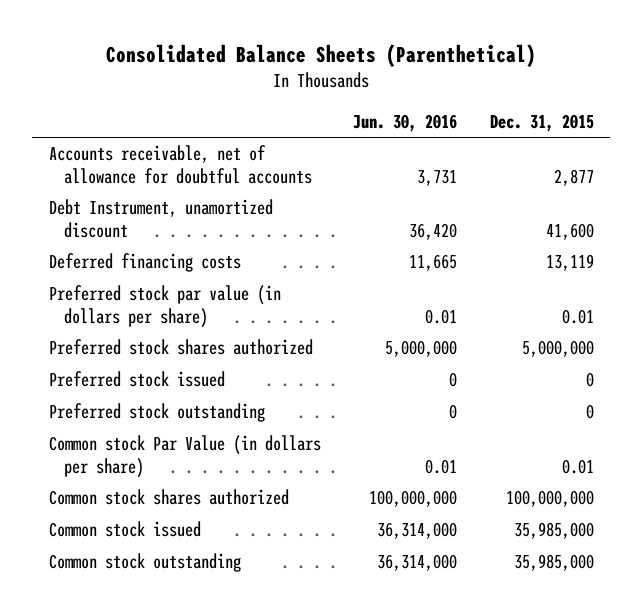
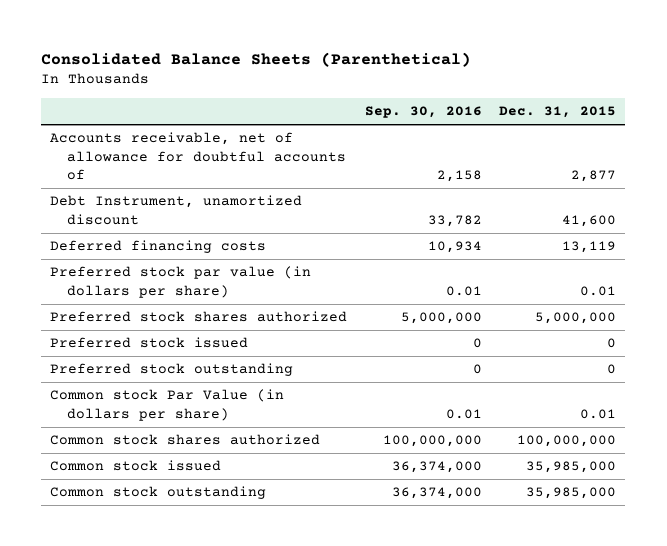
- | Jun. 30, 2016 | Dec. 31, 2015
+ | Sep. 30, 2016 | Dec. 31, 2015
- Accounts receivable, net of allowance for doubtful accounts | 3,731 | 2,877
+ Accounts receivable, net of allowance for doubtful accounts of | 2,158 | 2,877

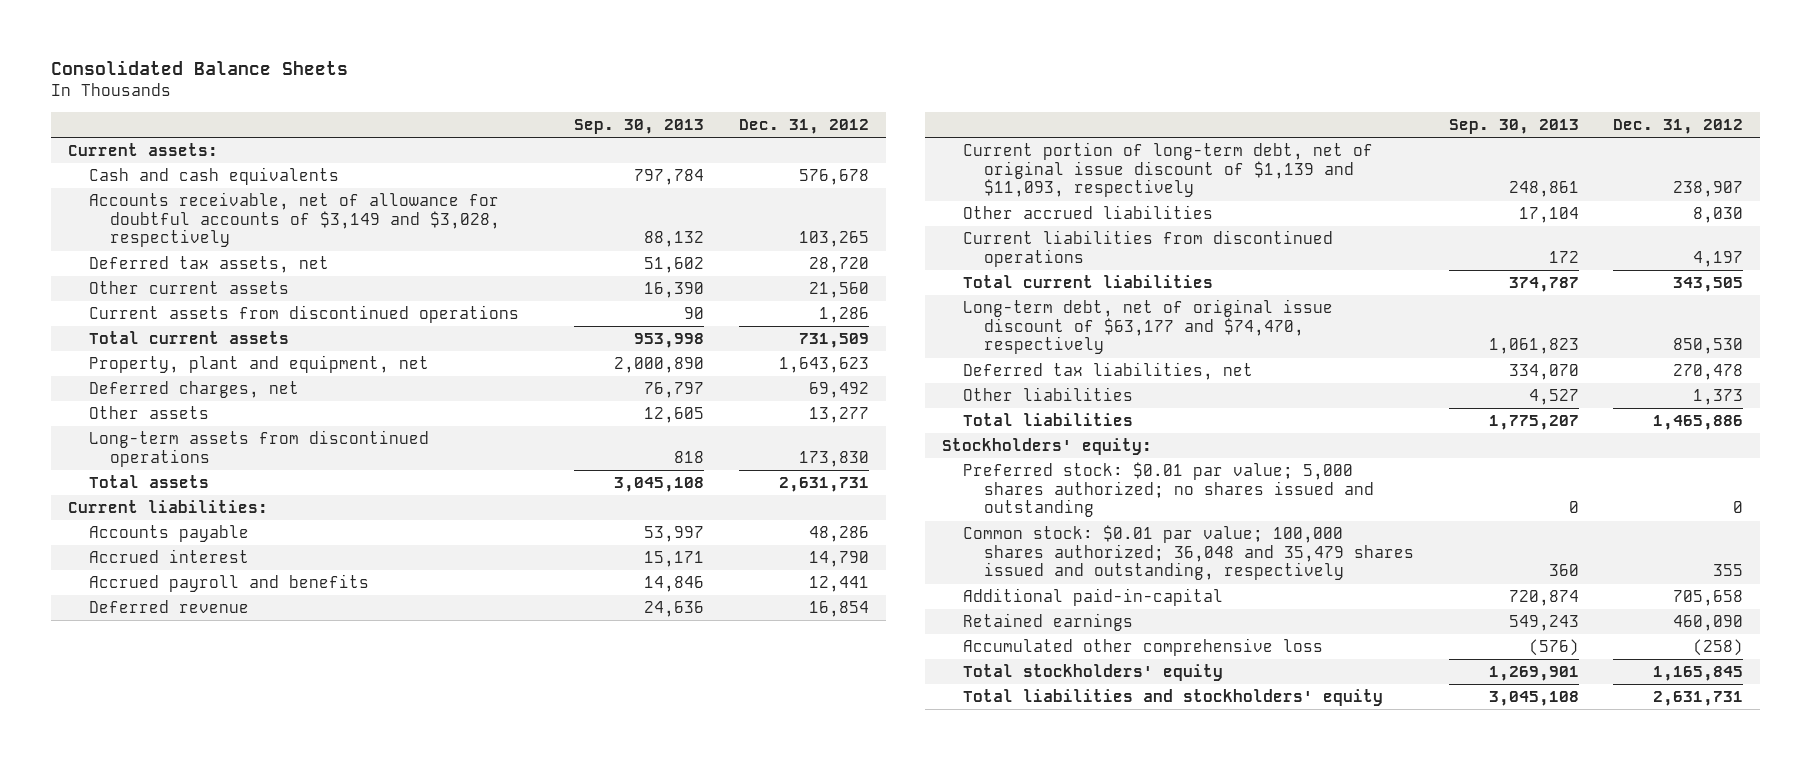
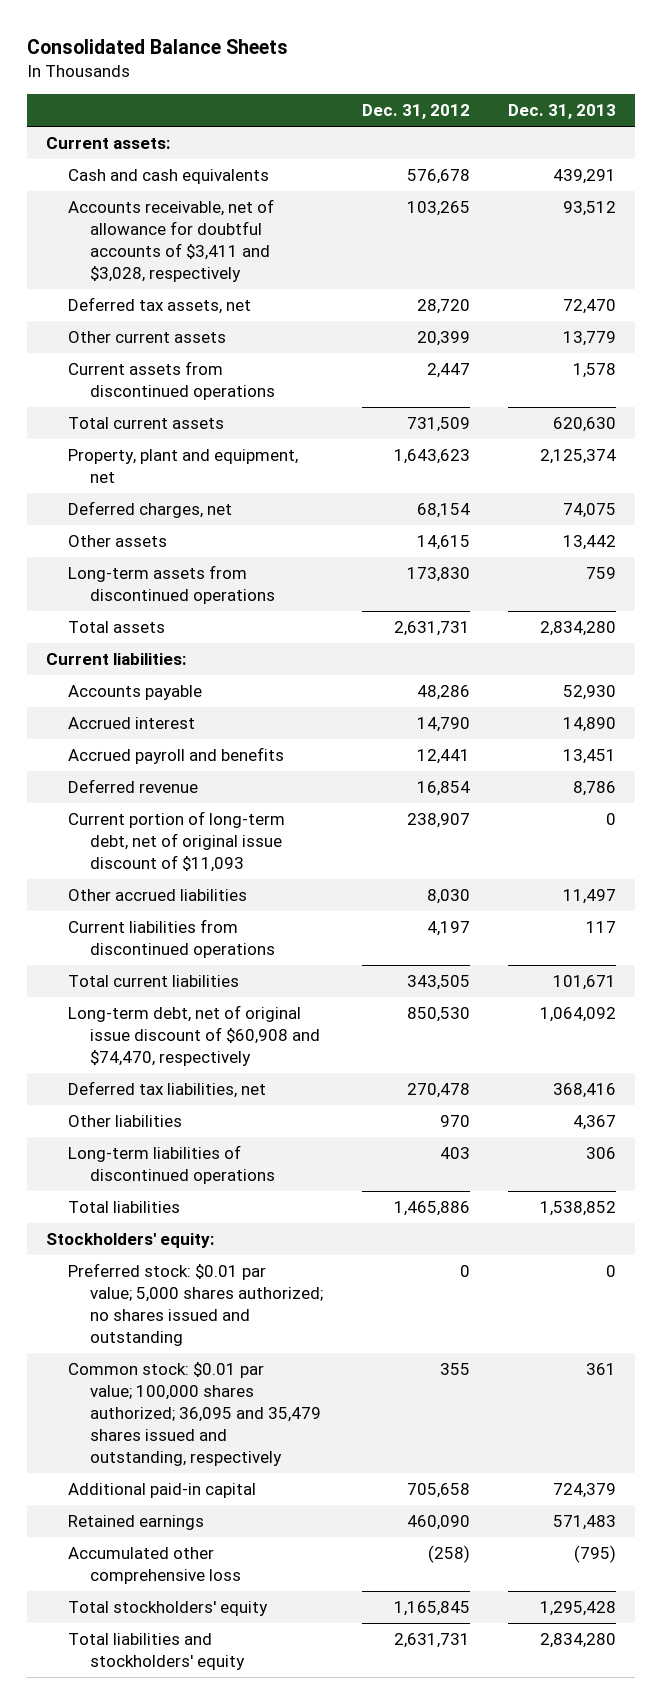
- | Sep. 30, 2013 | Dec. 31, 2012
+ | Dec. 31, 2012 | Dec. 31, 2013
- Accounts receivable, net of allowance for doubtful accounts of $3,149 and $3,028, respectively | 88,132 | 103,265
+ Accounts receivable, net of allowance for doubtful accounts of $3,411 and $3,028, respectively | 103,265 | 93,512
- Other current assets | 16,390 | 21,560
- Current assets from discontinued operations | 90 | 1,286
+ Other current assets | 20,399 | 13,779
+ Current assets from discontinued operations | 2,447 | 1,578
- Deferred charges, net | 76,797 | 69,492
- Other assets | 12,605 | 13,277
+ Deferred charges, net | 68,154 | 74,075
+ Other assets | 14,615 | 13,442
- Current portion of long-term debt, net of original issue discount of $1,139 and $11,093, respectively | 248,861 | 238,907
+ Current portion of long-term debt, net of original issue discount of $11,093 | 238,907 | 0
- Long-term debt, net of original issue discount of $63,177 and $74,470, respectively | 1,061,823 | 850,530
+ Long-term debt, net of original issue discount of $60,908 and $74,470, respectively | 850,530 | 1,064,092
- Other liabilities | 4,527 | 1,373
+ Other liabilities | 970 | 4,367
+ Long-term liabilities of discontinued operations | 403 | 306
- Common stock: $0.01 par value; 100,000 shares authorized; 36,048 and 35,479 shares issued and outstanding, respectively | 360 | 355
- Additional paid-in-capital | 720,874 | 705,658
+ Common stock: $0.01 par value; 100,000 shares authorized; 36,095 and 35,479 shares issued and outstanding, respectively | 355 | 361
+ Additional paid-in capital | 705,658 | 724,379

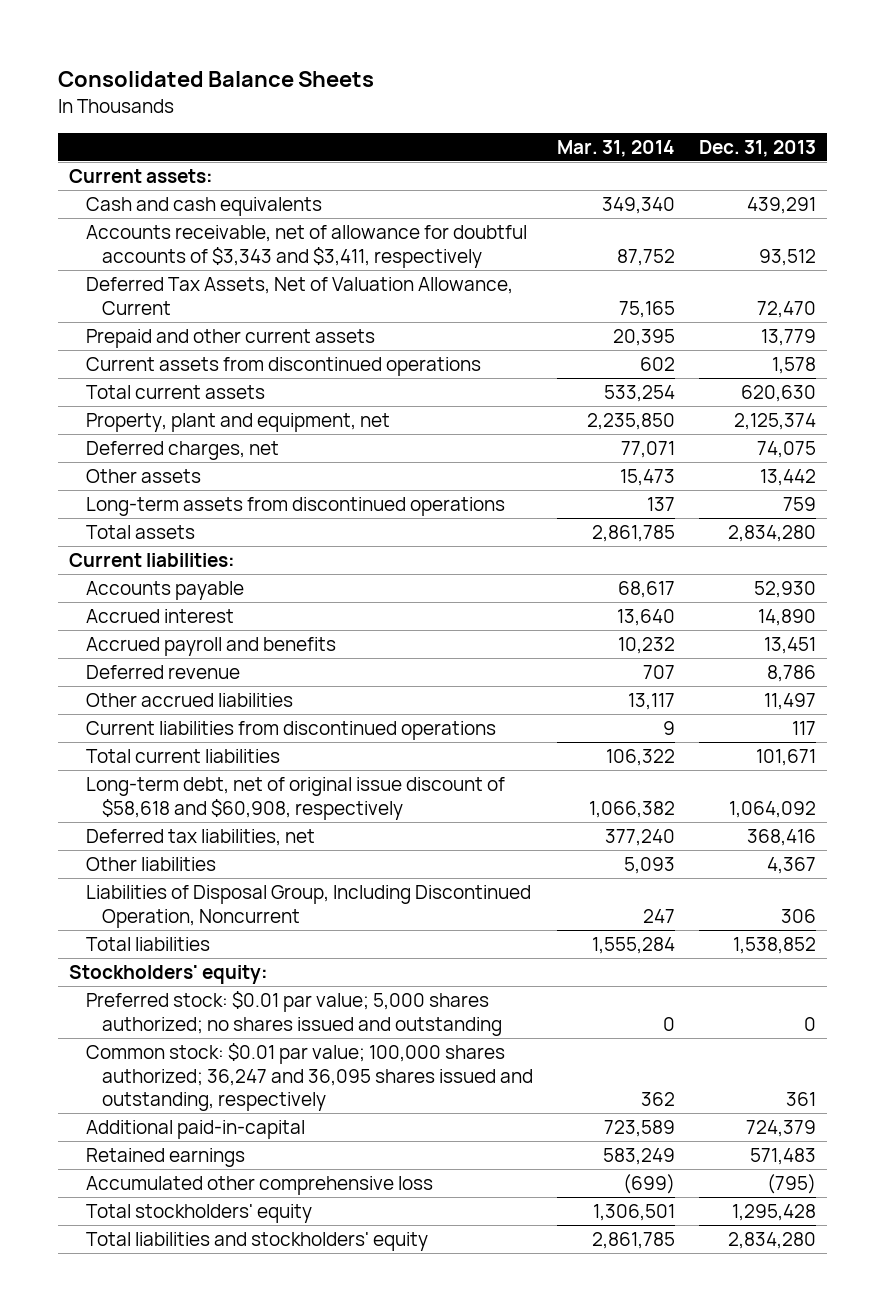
- | Dec. 31, 2012 | Dec. 31, 2013
+ | Mar. 31, 2014 | Dec. 31, 2013
- Accounts receivable, net of allowance for doubtful accounts of $3,411 and $3,028, respectively | 103,265 | 93,512
- Deferred tax assets, net | 28,720 | 72,470
- Other current assets | 20,399 | 13,779
+ Accounts receivable, net of allowance for doubtful accounts of $3,343 and $3,411, respectively | 87,752 | 93,512
+ Deferred Tax Assets, Net of Valuation Allowance, Current | 75,165 | 72,470
+ Prepaid and other current assets | 20,395 | 13,779
- Current portion of long-term debt, net of original issue discount of $11,093 | 238,907 | 0
- Long-term debt, net of original issue discount of $60,908 and $74,470, respectively | 850,530 | 1,064,092
+ Long-term debt, net of original issue discount of $58,618 and $60,908, respectively | 1,066,382 | 1,064,092
- Long-term liabilities of discontinued operations | 403 | 306
+ Liabilities of Disposal Group, Including Discontinued Operation, Noncurrent | 247 | 306
- Common stock: $0.01 par value; 100,000 shares authorized; 36,095 and 35,479 shares issued and outstanding, respectively | 355 | 361
- Additional paid-in capital | 705,658 | 724,379
+ Common stock: $0.01 par value; 100,000 shares authorized; 36,247 and 36,095 shares issued and outstanding, respectively | 362 | 361
+ Additional paid-in-capital | 723,589 | 724,379

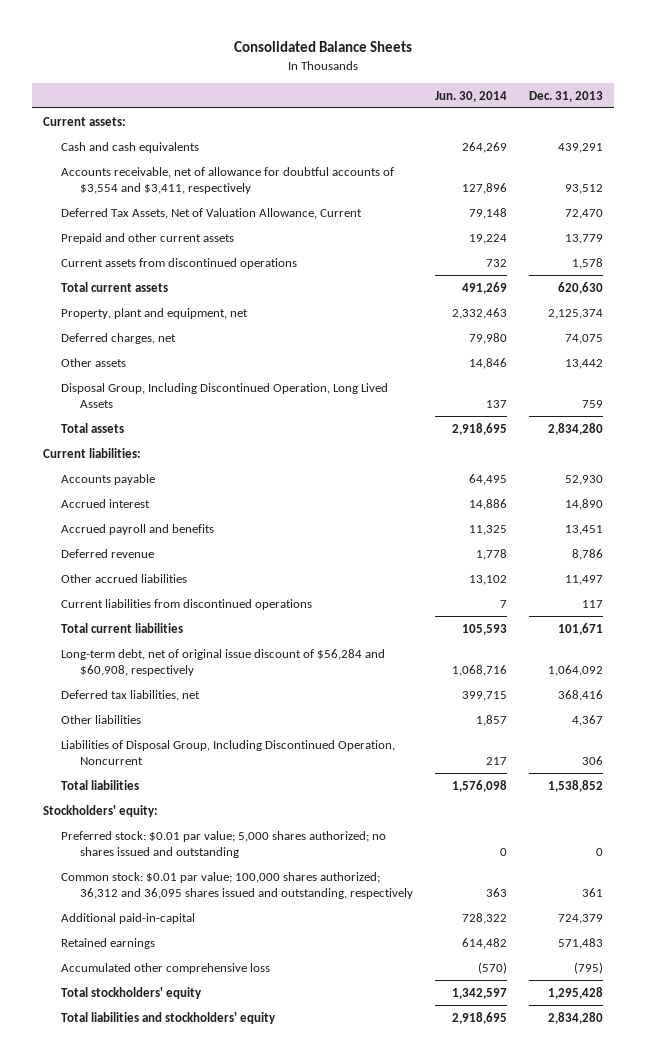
- | Mar. 31, 2014 | Dec. 31, 2013
+ | Jun. 30, 2014 | Dec. 31, 2013
- Accounts receivable, net of allowance for doubtful accounts of $3,343 and $3,411, respectively | 87,752 | 93,512
+ Accounts receivable, net of allowance for doubtful accounts of $3,554 and $3,411, respectively | 127,896 | 93,512
- Long-term assets from discontinued operations | 137 | 759
+ Disposal Group, Including Discontinued Operation, Long Lived Assets | 137 | 759
- Long-term debt, net of original issue discount of $58,618 and $60,908, respectively | 1,066,382 | 1,064,092
+ Long-term debt, net of original issue discount of $56,284 and $60,908, respectively | 1,068,716 | 1,064,092
- Common stock: $0.01 par value; 100,000 shares authorized; 36,247 and 36,095 shares issued and outstanding, respectively | 362 | 361
+ Common stock: $0.01 par value; 100,000 shares authorized; 36,312 and 36,095 shares issued and outstanding, respectively | 363 | 361

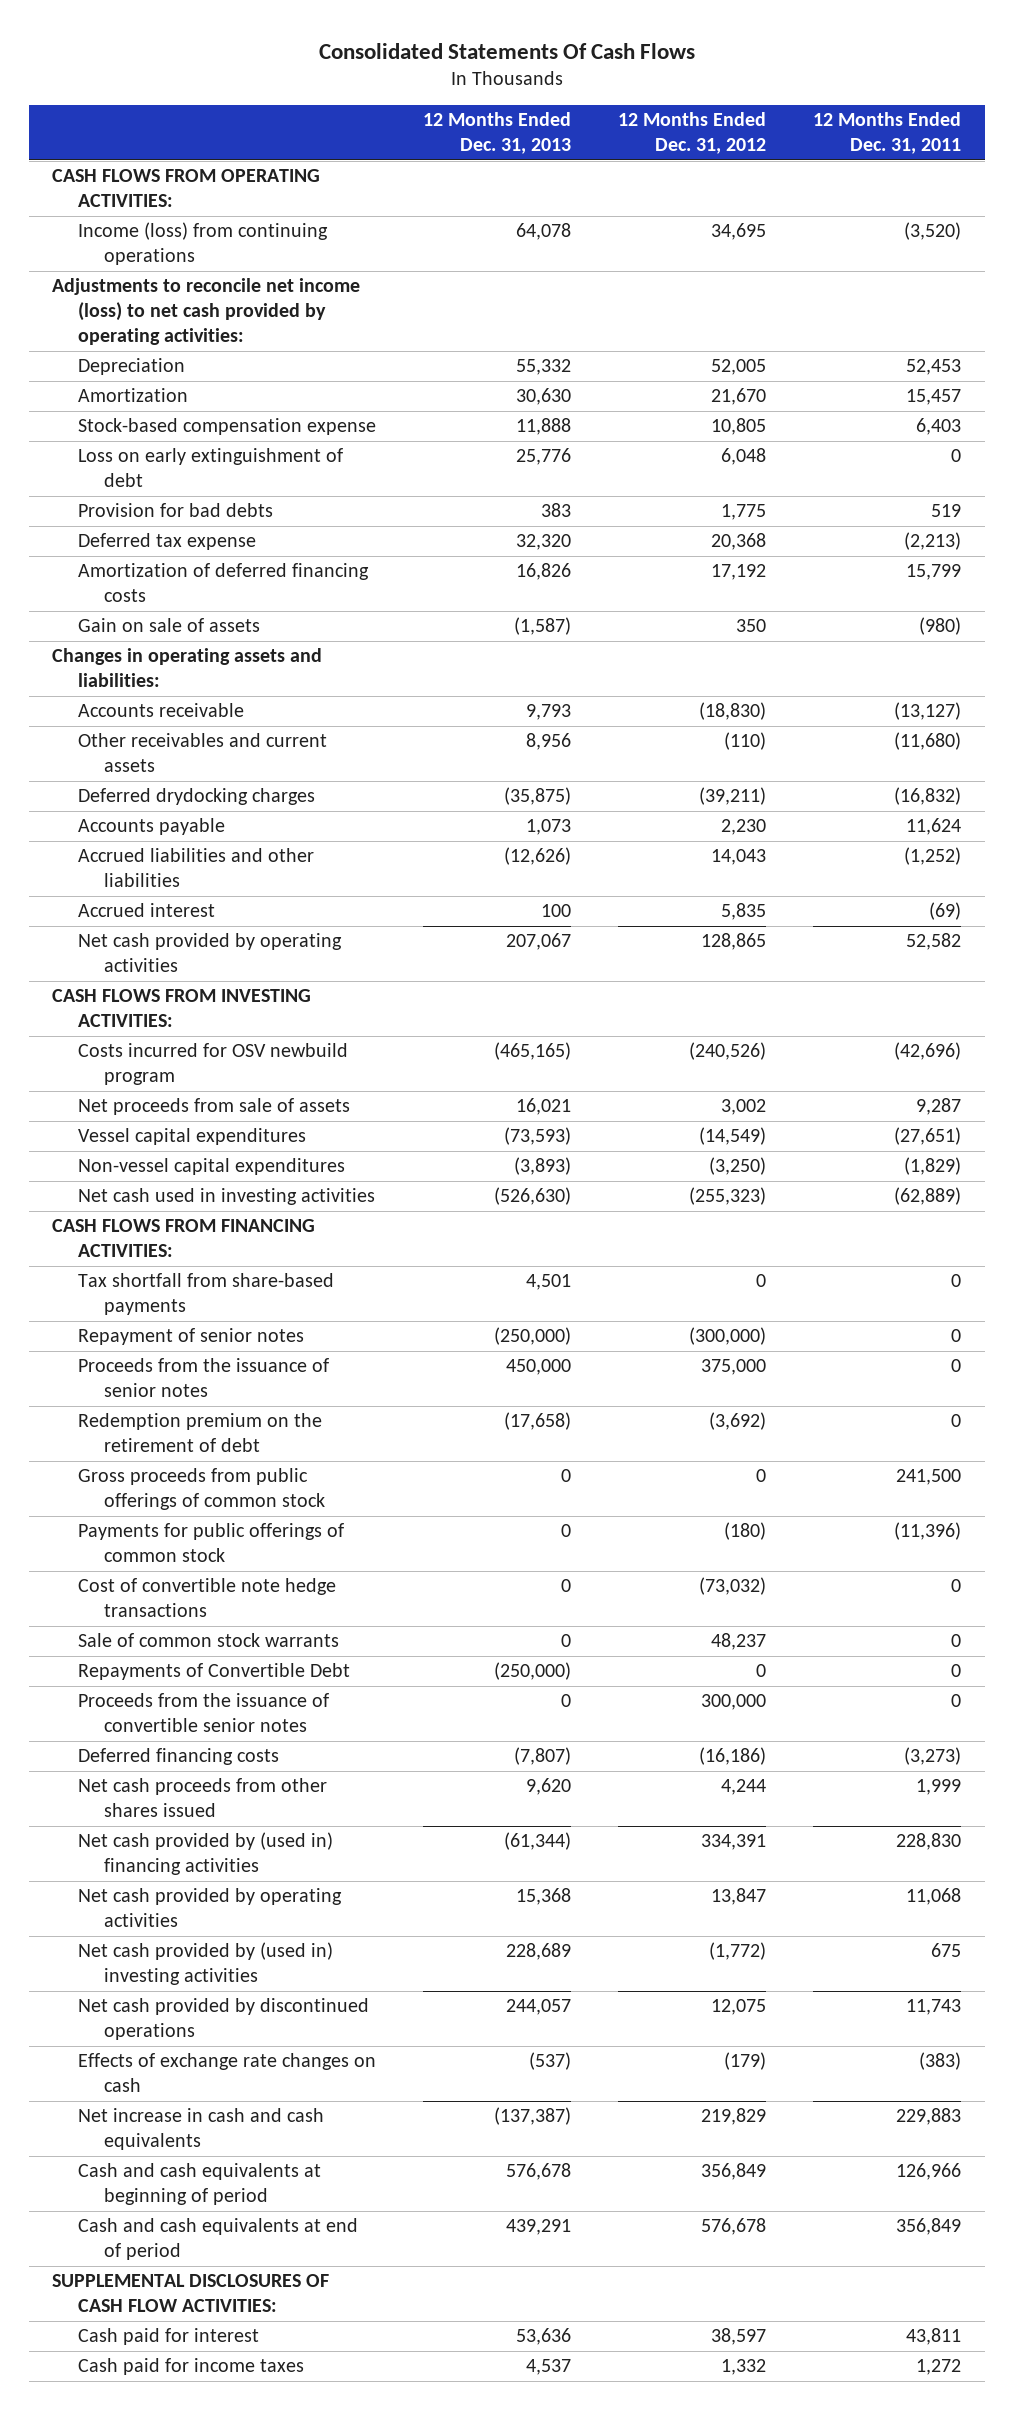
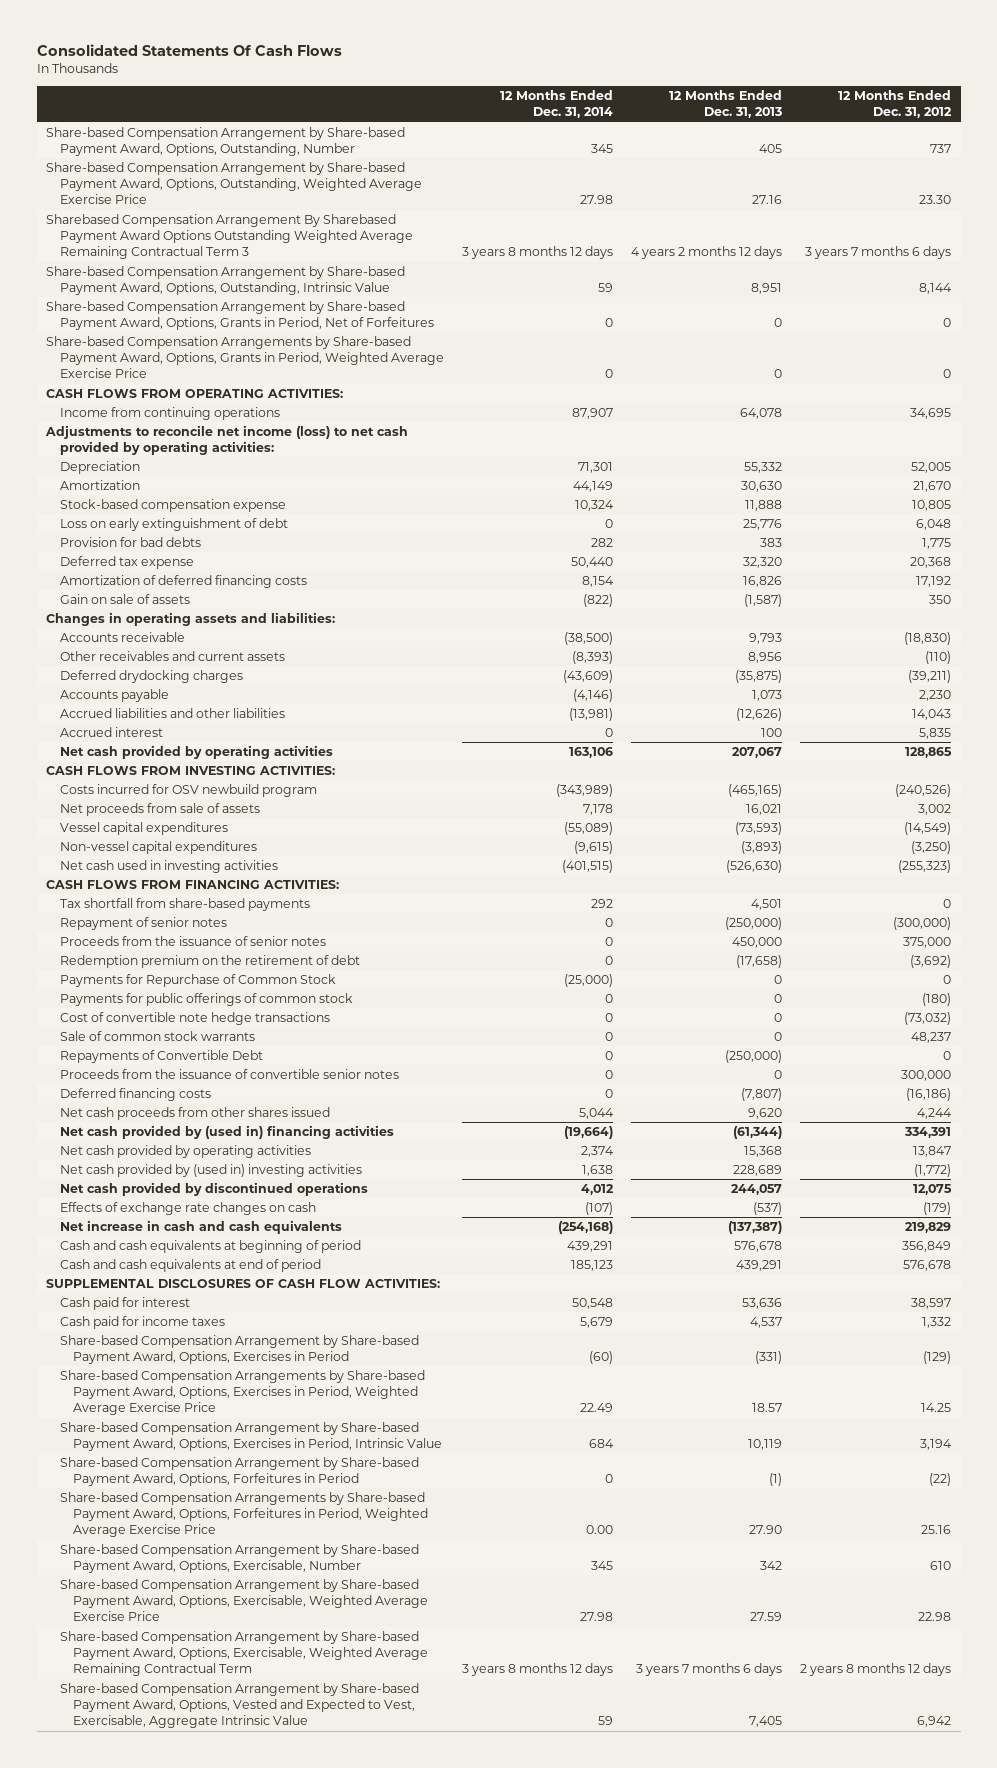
- | 12 Months Ended Dec. 31, 2013 | 12 Months Ended Dec. 31, 2012 | 12 Months Ended Dec. 31, 2011
+ | 12 Months Ended Dec. 31, 2014 | 12 Months Ended Dec. 31, 2013 | 12 Months Ended Dec. 31, 2012
+ Share-based Compensation Arrangement by Share-based Payment Award, Options, Outstanding, Number | 345 | 405 | 737
+ Share-based Compensation Arrangement by Share-based Payment Award, Options, Outstanding, Weighted Average Exercise Price | 27.98 | 27.16 | 23.30
+ Sharebased Compensation Arrangement By Sharebased Payment Award Options Outstanding Weighted Average Remaining Contractual Term 3 | 3 years 8 months 12 days | 4 years 2 months 12 days | 3 years 7 months 6 days
+ Share-based Compensation Arrangement by Share-based Payment Award, Options, Outstanding, Intrinsic Value | 59 | 8,951 | 8,144
+ Share-based Compensation Arrangement by Share-based Payment Award, Options, Grants in Period, Net of Forfeitures | 0 | 0 | 0
+ Share-based Compensation Arrangements by Share-based Payment Award, Options, Grants in Period, Weighted Average Exercise Price | 0 | 0 | 0
- Income (loss) from continuing operations | 64,078 | 34,695 | (3,520)
+ Income from continuing operations | 87,907 | 64,078 | 34,695
- Gross proceeds from public offerings of common stock | 0 | 0 | 241,500
+ Payments for Repurchase of Common Stock | (25,000) | 0 | 0
+ Share-based Compensation Arrangement by Share-based Payment Award, Options, Exercises in Period | (60) | (331) | (129)
+ Share-based Compensation Arrangements by Share-based Payment Award, Options, Exercises in Period, Weighted Average Exercise Price | 22.49 | 18.57 | 14.25
+ Share-based Compensation Arrangement by Share-based Payment Award, Options, Exercises in Period, Intrinsic Value | 684 | 10,119 | 3,194
+ Share-based Compensation Arrangement by Share-based Payment Award, Options, Forfeitures in Period | 0 | (1) | (22)
+ Share-based Compensation Arrangements by Share-based Payment Award, Options, Forfeitures in Period, Weighted Average Exercise Price | 0.00 | 27.90 | 25.16
+ Share-based Compensation Arrangement by Share-based Payment Award, Options, Exercisable, Number | 345 | 342 | 610
+ Share-based Compensation Arrangement by Share-based Payment Award, Options, Exercisable, Weighted Average Exercise Price | 27.98 | 27.59 | 22.98
+ Share-based Compensation Arrangement by Share-based Payment Award, Options, Exercisable, Weighted Average Remaining Contractual Term | 3 years 8 months 12 days | 3 years 7 months 6 days | 2 years 8 months 12 days
+ Share-based Compensation Arrangement by Share-based Payment Award, Options, Vested and Expected to Vest, Exercisable, Aggregate Intrinsic Value | 59 | 7,405 | 6,942

